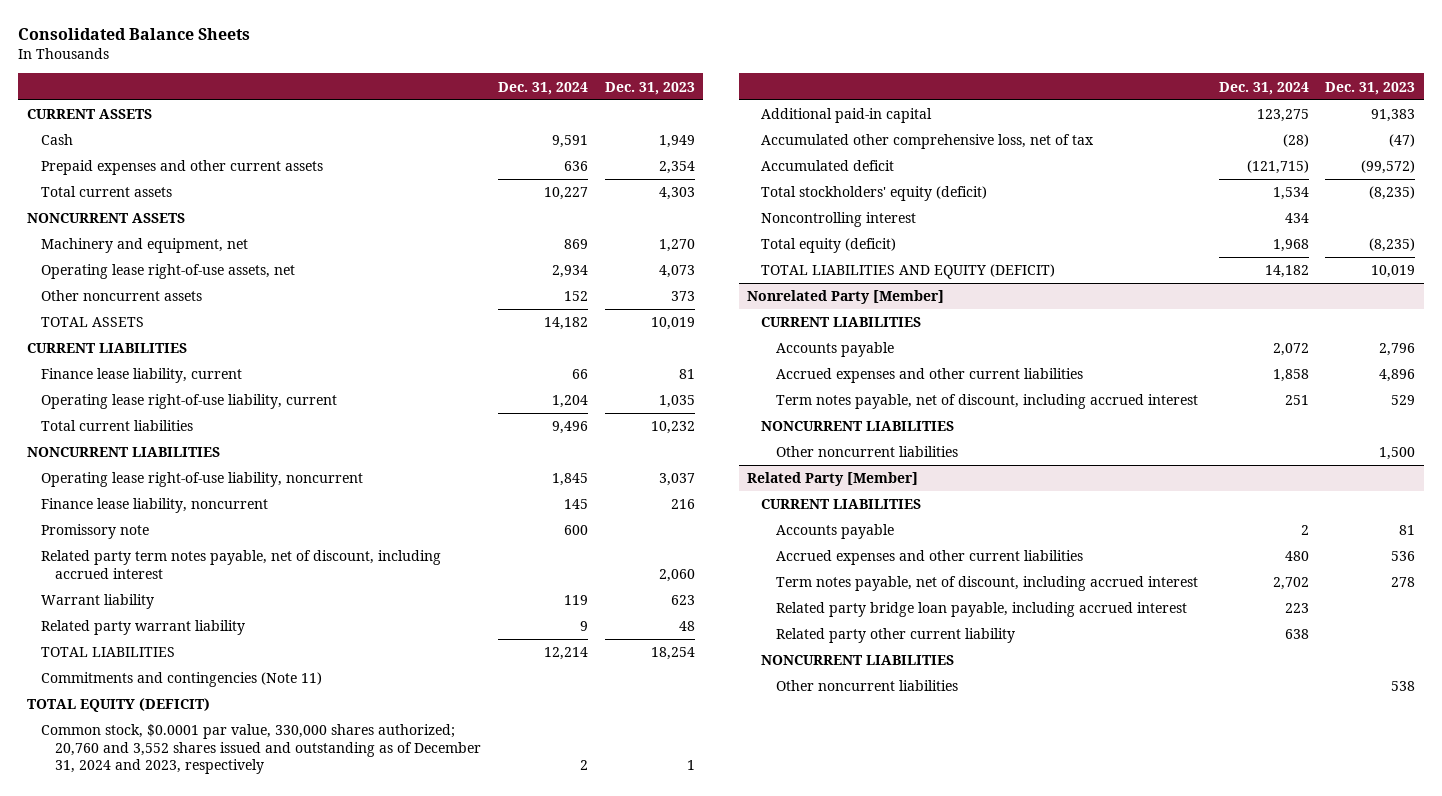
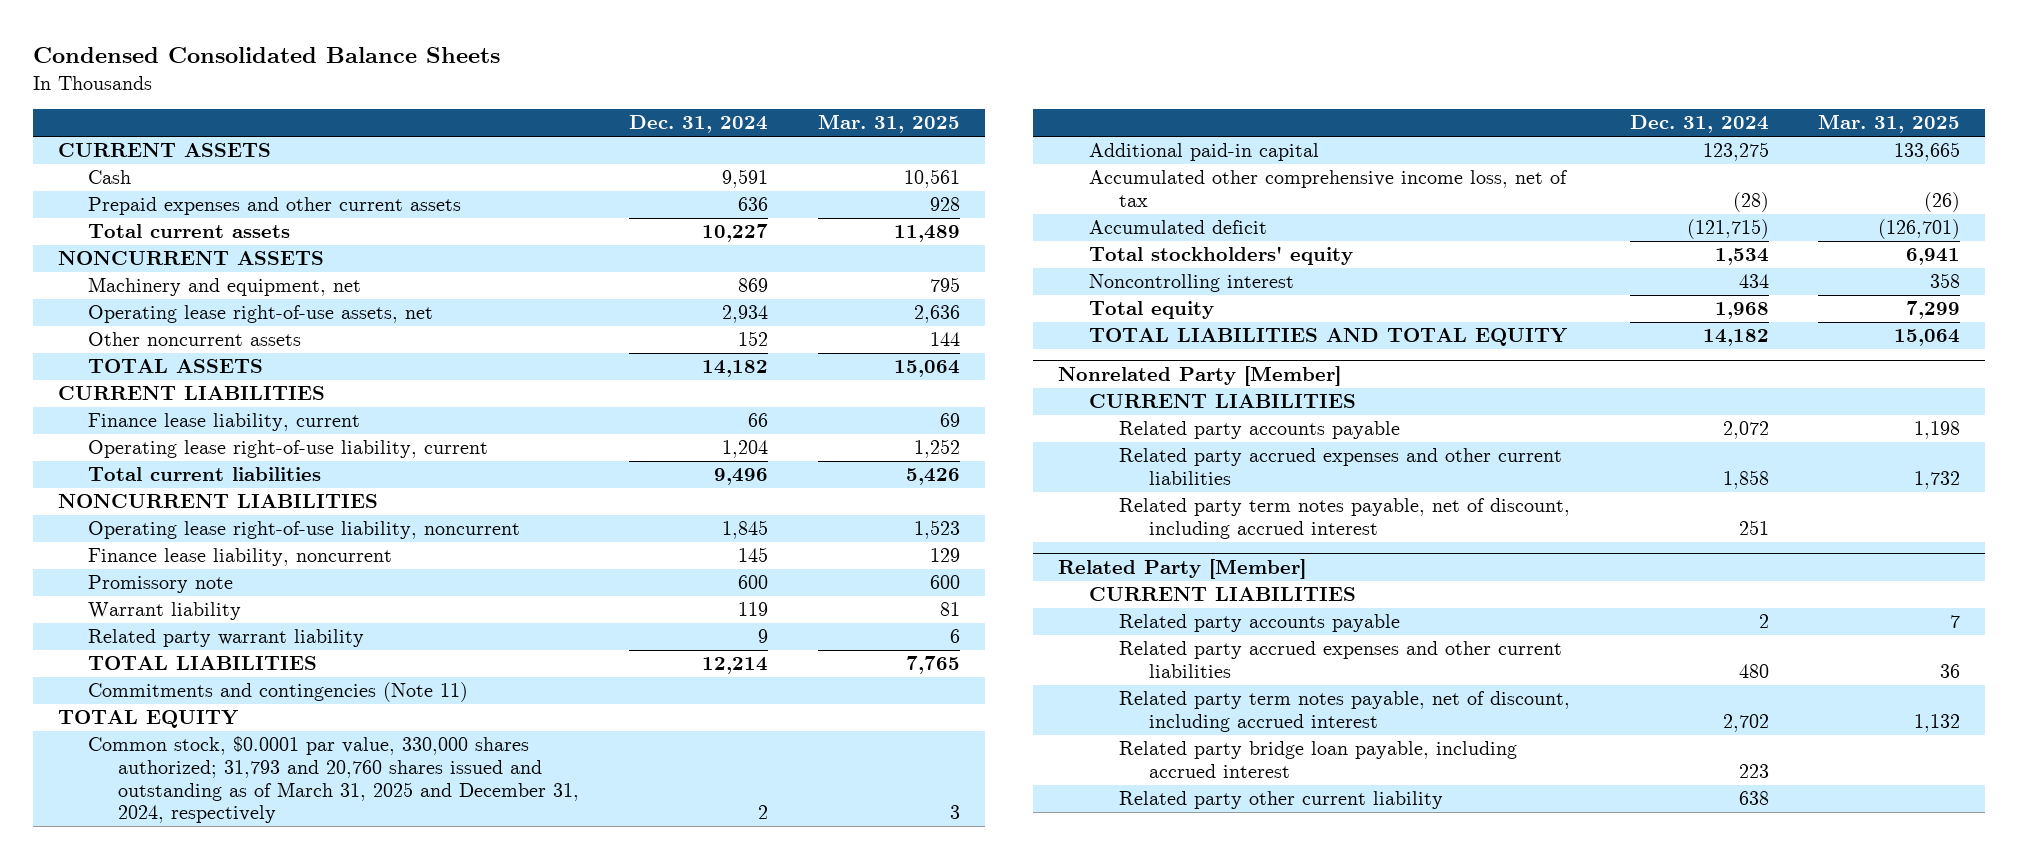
- Consolidated Balance Sheets
+ Condensed Consolidated Balance Sheets
- | Dec. 31, 2024 | Dec. 31, 2023
+ | Dec. 31, 2024 | Mar. 31, 2025
- Related party term notes payable, net of discount, including accrued interest | | 2,060
- TOTAL EQUITY (DEFICIT)
- Common stock, $0.0001 par value, 330,000 shares authorized; 20,760 and 3,552 shares issued and outstanding as of December 31, 2024 and 2023, respectively | 2 | 1
+ TOTAL EQUITY
+ Common stock, $0.0001 par value, 330,000 shares authorized; 31,793 and 20,760 shares issued and outstanding as of March 31, 2025 and December 31, 2024, respectively | 2 | 3
- Accumulated other comprehensive loss, net of tax | (28) | (47)
+ Accumulated other comprehensive income loss, net of tax | (28) | (26)
- Total stockholders' equity (deficit) | 1,534 | (8,235)
+ Total stockholders' equity | 1,534 | 6,941
- Total equity (deficit) | 1,968 | (8,235)
- TOTAL LIABILITIES AND EQUITY (DEFICIT) | 14,182 | 10,019
+ Total equity | 1,968 | 7,299
+ TOTAL LIABILITIES AND TOTAL EQUITY | 14,182 | 15,064
@ Nonrelated Party [Member]
- Accounts payable | 2,072 | 2,796
- Accrued expenses and other current liabilities | 1,858 | 4,896
- Term notes payable, net of discount, including accrued interest | 251 | 529
- NONCURRENT LIABILITIES
- Other noncurrent liabilities | | 1,500
+ Related party accounts payable | 2,072 | 1,198
+ Related party accrued expenses and other current liabilities | 1,858 | 1,732
+ Related party term notes payable, net of discount, including accrued interest | 251 |
@ Related Party [Member]
- Accounts payable | 2 | 81
- Accrued expenses and other current liabilities | 480 | 536
- Term notes payable, net of discount, including accrued interest | 2,702 | 278
+ Related party accounts payable | 2 | 7
+ Related party accrued expenses and other current liabilities | 480 | 36
+ Related party term notes payable, net of discount, including accrued interest | 2,702 | 1,132
- NONCURRENT LIABILITIES
- Other noncurrent liabilities | | 538

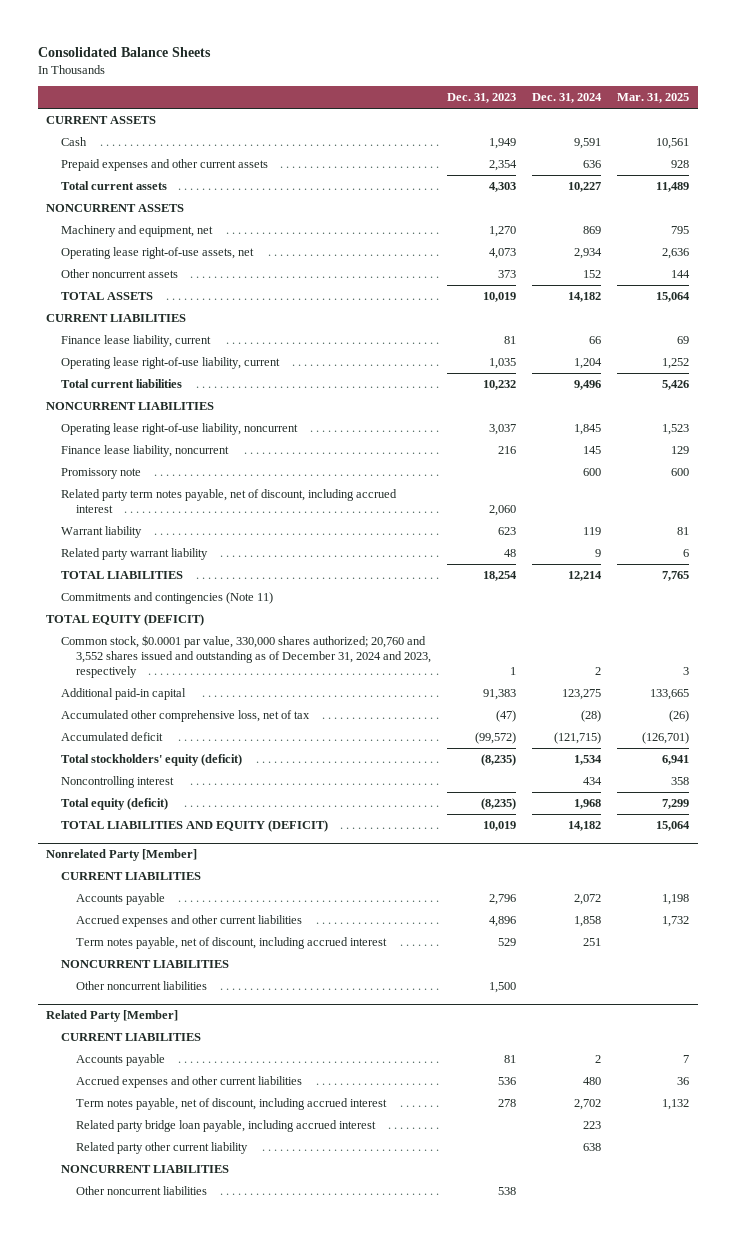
- Condensed Consolidated Balance Sheets
+ Consolidated Balance Sheets
- | Dec. 31, 2024 | Mar. 31, 2025
+ | Dec. 31, 2023 | Dec. 31, 2024 | Mar. 31, 2025
+ Related party term notes payable, net of discount, including accrued interest | 2,060 | |
- TOTAL EQUITY
- Common stock, $0.0001 par value, 330,000 shares authorized; 31,793 and 20,760 shares issued and outstanding as of March 31, 2025 and December 31, 2024, respectively | 2 | 3
+ TOTAL EQUITY (DEFICIT)
+ Common stock, $0.0001 par value, 330,000 shares authorized; 20,760 and 3,552 shares issued and outstanding as of December 31, 2024 and 2023, respectively | 1 | 2 | 3
- Accumulated other comprehensive income loss, net of tax | (28) | (26)
+ Accumulated other comprehensive loss, net of tax | (47) | (28) | (26)
- Total stockholders' equity | 1,534 | 6,941
+ Total stockholders' equity (deficit) | (8,235) | 1,534 | 6,941
- Total equity | 1,968 | 7,299
- TOTAL LIABILITIES AND TOTAL EQUITY | 14,182 | 15,064
+ Total equity (deficit) | (8,235) | 1,968 | 7,299
+ TOTAL LIABILITIES AND EQUITY (DEFICIT) | 10,019 | 14,182 | 15,064
@ Nonrelated Party [Member]
- Related party accounts payable | 2,072 | 1,198
- Related party accrued expenses and other current liabilities | 1,858 | 1,732
- Related party term notes payable, net of discount, including accrued interest | 251 |
+ Accounts payable | 2,796 | 2,072 | 1,198
+ Accrued expenses and other current liabilities | 4,896 | 1,858 | 1,732
+ Term notes payable, net of discount, including accrued interest | 529 | 251 |
+ NONCURRENT LIABILITIES
+ Other noncurrent liabilities | 1,500 | |
@ Related Party [Member]
- Related party accounts payable | 2 | 7
- Related party accrued expenses and other current liabilities | 480 | 36
- Related party term notes payable, net of discount, including accrued interest | 2,702 | 1,132
+ Accounts payable | 81 | 2 | 7
+ Accrued expenses and other current liabilities | 536 | 480 | 36
+ Term notes payable, net of discount, including accrued interest | 278 | 2,702 | 1,132
+ NONCURRENT LIABILITIES
+ Other noncurrent liabilities | 538 | |

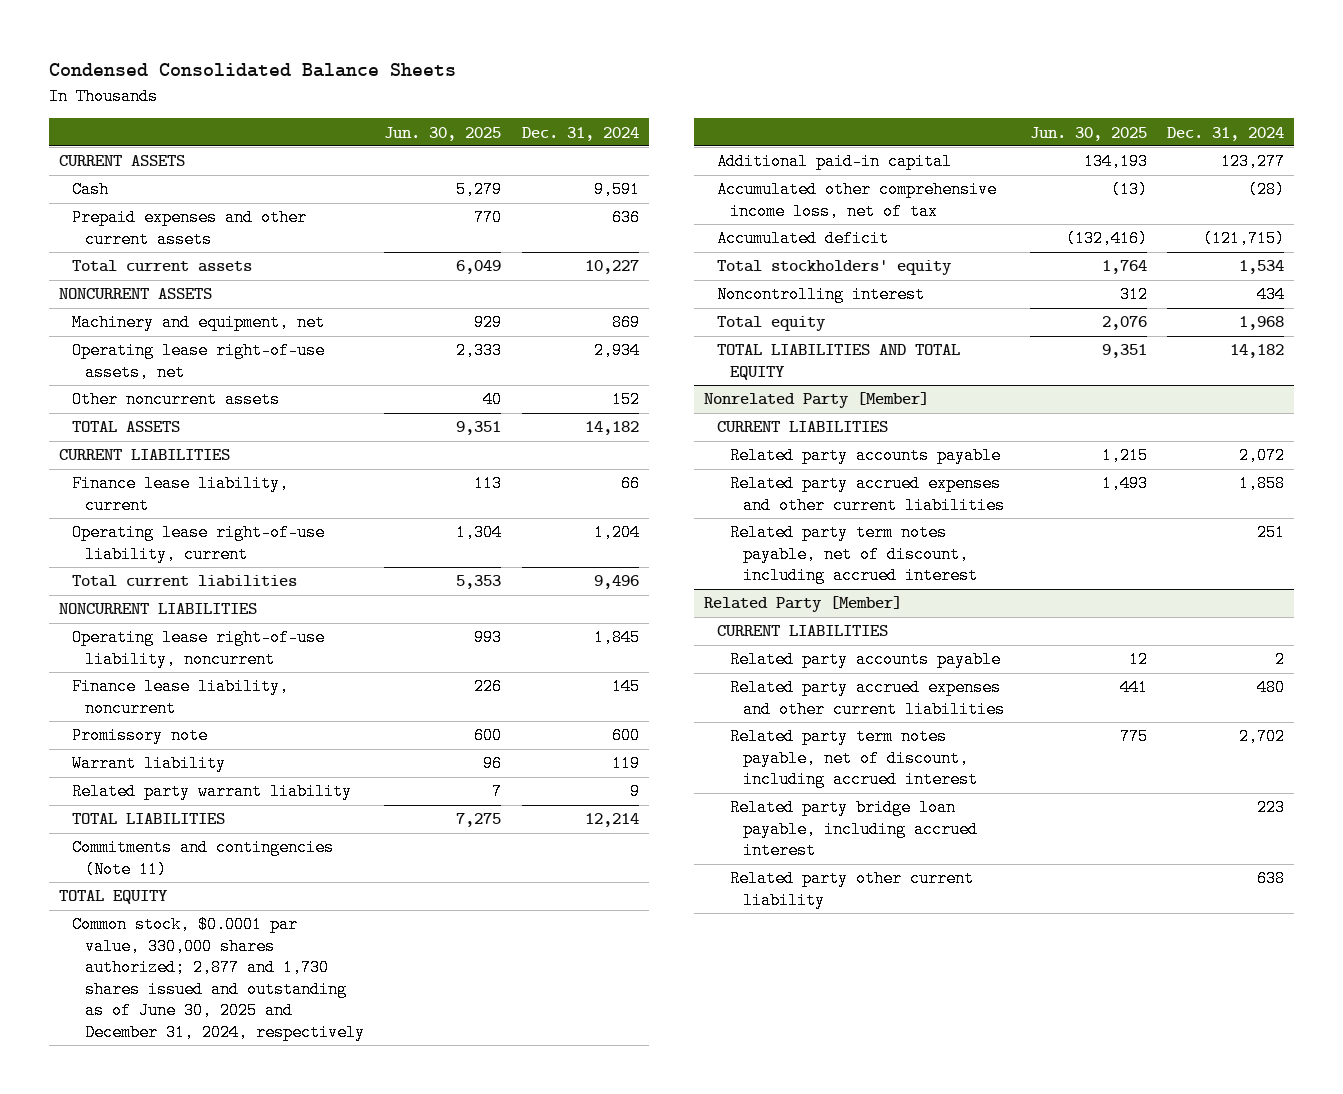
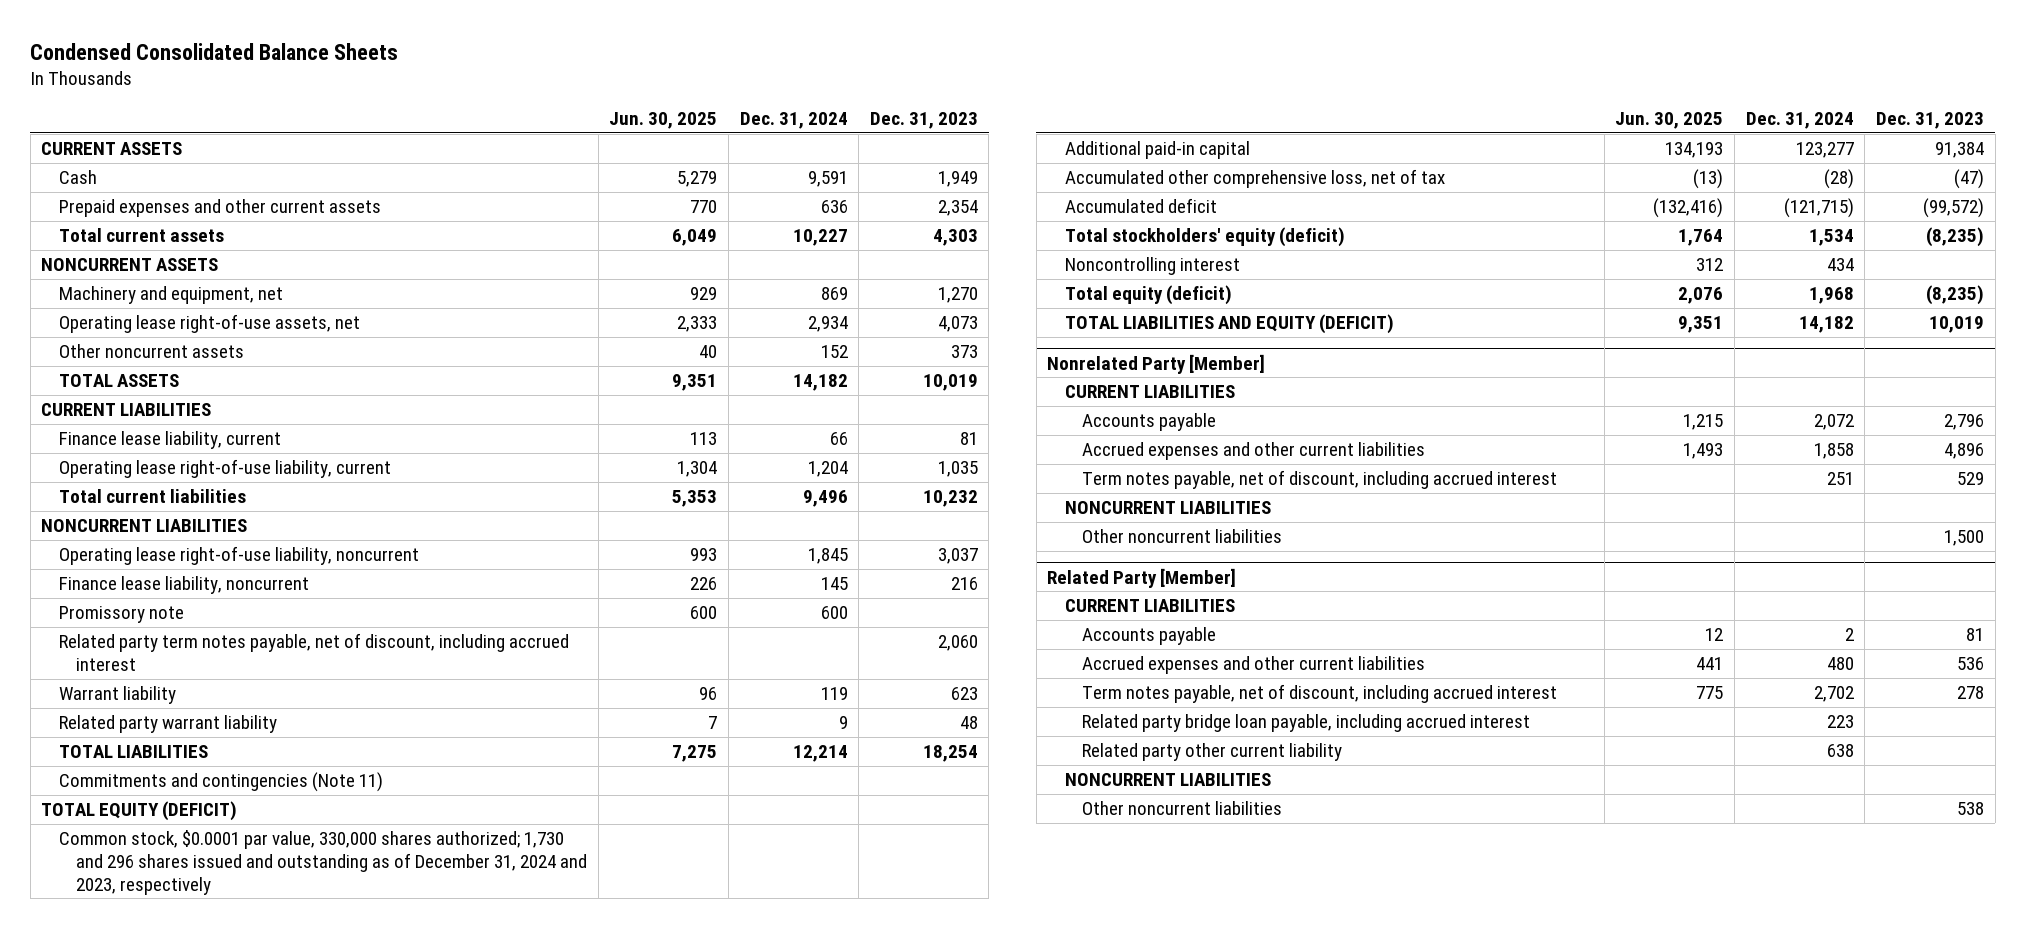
- | Jun. 30, 2025 | Dec. 31, 2024
+ | Jun. 30, 2025 | Dec. 31, 2024 | Dec. 31, 2023
+ Related party term notes payable, net of discount, including accrued interest | | | 2,060
- TOTAL EQUITY
- Common stock, $0.0001 par value, 330,000 shares authorized; 2,877 and 1,730 shares issued and outstanding as of June 30, 2025 and December 31, 2024, respectively
+ TOTAL EQUITY (DEFICIT)
+ Common stock, $0.0001 par value, 330,000 shares authorized; 1,730 and 296 shares issued and outstanding as of December 31, 2024 and 2023, respectively
- Accumulated other comprehensive income loss, net of tax | (13) | (28)
+ Accumulated other comprehensive loss, net of tax | (13) | (28) | (47)
- Total stockholders' equity | 1,764 | 1,534
+ Total stockholders' equity (deficit) | 1,764 | 1,534 | (8,235)
- Total equity | 2,076 | 1,968
- TOTAL LIABILITIES AND TOTAL EQUITY | 9,351 | 14,182
+ Total equity (deficit) | 2,076 | 1,968 | (8,235)
+ TOTAL LIABILITIES AND EQUITY (DEFICIT) | 9,351 | 14,182 | 10,019
@ Nonrelated Party [Member]
- Related party accounts payable | 1,215 | 2,072
- Related party accrued expenses and other current liabilities | 1,493 | 1,858
- Related party term notes payable, net of discount, including accrued interest | | 251
+ Accounts payable | 1,215 | 2,072 | 2,796
+ Accrued expenses and other current liabilities | 1,493 | 1,858 | 4,896
+ Term notes payable, net of discount, including accrued interest | | 251 | 529
+ NONCURRENT LIABILITIES
+ Other noncurrent liabilities | | | 1,500
@ Related Party [Member]
- Related party accounts payable | 12 | 2
- Related party accrued expenses and other current liabilities | 441 | 480
- Related party term notes payable, net of discount, including accrued interest | 775 | 2,702
+ Accounts payable | 12 | 2 | 81
+ Accrued expenses and other current liabilities | 441 | 480 | 536
+ Term notes payable, net of discount, including accrued interest | 775 | 2,702 | 278
+ NONCURRENT LIABILITIES
+ Other noncurrent liabilities | | | 538

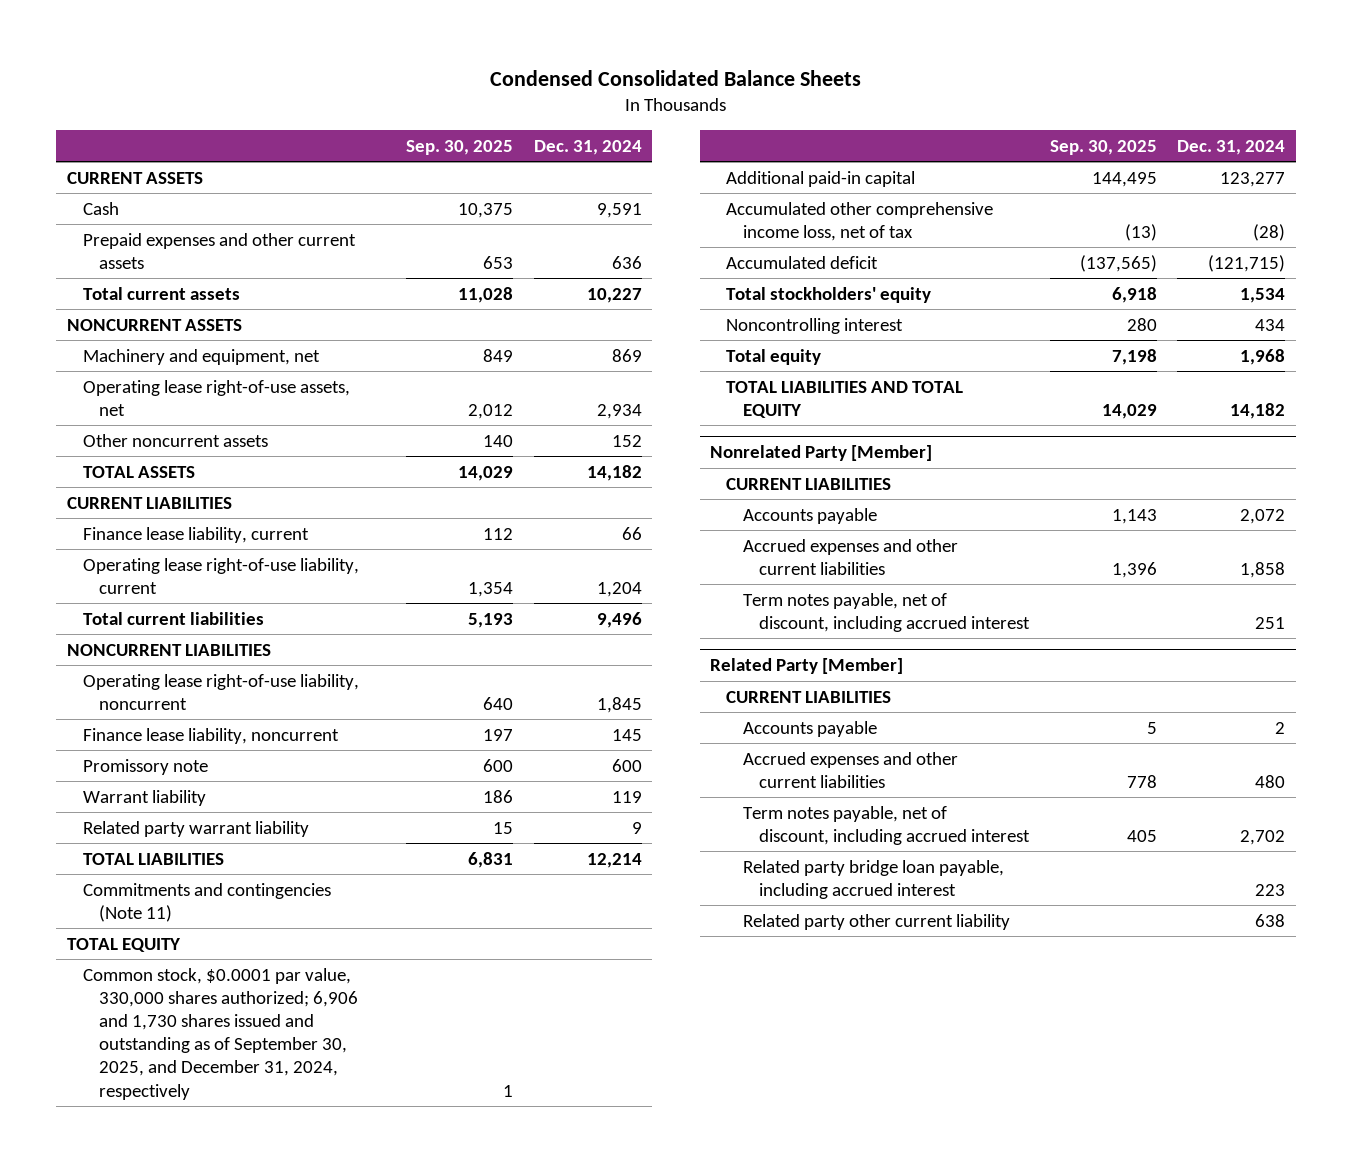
- | Jun. 30, 2025 | Dec. 31, 2024 | Dec. 31, 2023
+ | Sep. 30, 2025 | Dec. 31, 2024
- Related party term notes payable, net of discount, including accrued interest | | | 2,060
- TOTAL EQUITY (DEFICIT)
- Common stock, $0.0001 par value, 330,000 shares authorized; 1,730 and 296 shares issued and outstanding as of December 31, 2024 and 2023, respectively
+ TOTAL EQUITY
+ Common stock, $0.0001 par value, 330,000 shares authorized; 6,906 and 1,730 shares issued and outstanding as of September 30, 2025, and December 31, 2024, respectively | 1 |
- Accumulated other comprehensive loss, net of tax | (13) | (28) | (47)
+ Accumulated other comprehensive income loss, net of tax | (13) | (28)
- Total stockholders' equity (deficit) | 1,764 | 1,534 | (8,235)
+ Total stockholders' equity | 6,918 | 1,534
- Total equity (deficit) | 2,076 | 1,968 | (8,235)
- TOTAL LIABILITIES AND EQUITY (DEFICIT) | 9,351 | 14,182 | 10,019
+ Total equity | 7,198 | 1,968
+ TOTAL LIABILITIES AND TOTAL EQUITY | 14,029 | 14,182
@ Nonrelated Party [Member]
- NONCURRENT LIABILITIES
- Other noncurrent liabilities | | | 1,500
@ Related Party [Member]
- NONCURRENT LIABILITIES
- Other noncurrent liabilities | | | 538

